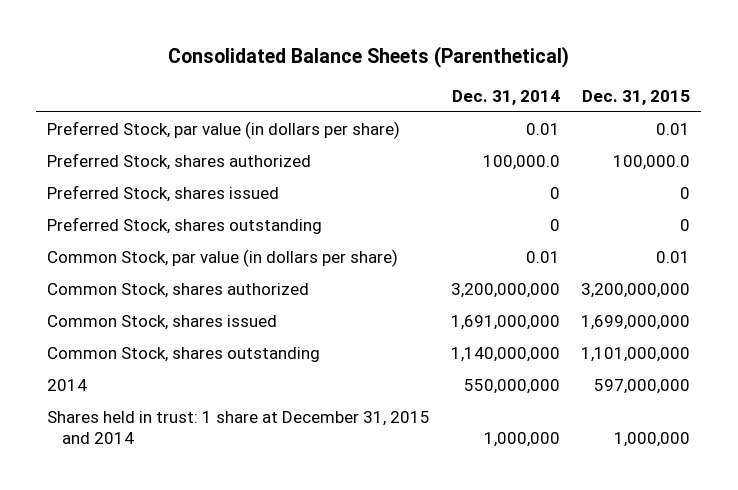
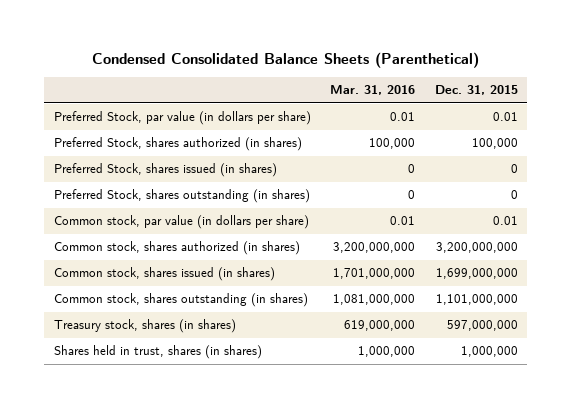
- Consolidated Balance Sheets (Parenthetical)
+ Condensed Consolidated Balance Sheets (Parenthetical)
- | Dec. 31, 2014 | Dec. 31, 2015
+ | Mar. 31, 2016 | Dec. 31, 2015
- Preferred Stock, shares authorized | 100,000.0 | 100,000.0
- Preferred Stock, shares issued | 0 | 0
- Preferred Stock, shares outstanding | 0 | 0
- Common Stock, par value (in dollars per share) | 0.01 | 0.01
- Common Stock, shares authorized | 3,200,000,000 | 3,200,000,000
- Common Stock, shares issued | 1,691,000,000 | 1,699,000,000
- Common Stock, shares outstanding | 1,140,000,000 | 1,101,000,000
- 2014 | 550,000,000 | 597,000,000
- Shares held in trust: 1 share at December 31, 2015 and 2014 | 1,000,000 | 1,000,000
+ Preferred Stock, shares authorized (in shares) | 100,000 | 100,000
+ Preferred Stock, shares issued (in shares) | 0 | 0
+ Preferred Stock, shares outstanding (in shares) | 0 | 0
+ Common stock, par value (in dollars per share) | 0.01 | 0.01
+ Common stock, shares authorized (in shares) | 3,200,000,000 | 3,200,000,000
+ Common stock, shares issued (in shares) | 1,701,000,000 | 1,699,000,000
+ Common stock, shares outstanding (in shares) | 1,081,000,000 | 1,101,000,000
+ Treasury stock, shares (in shares) | 619,000,000 | 597,000,000
+ Shares held in trust, shares (in shares) | 1,000,000 | 1,000,000

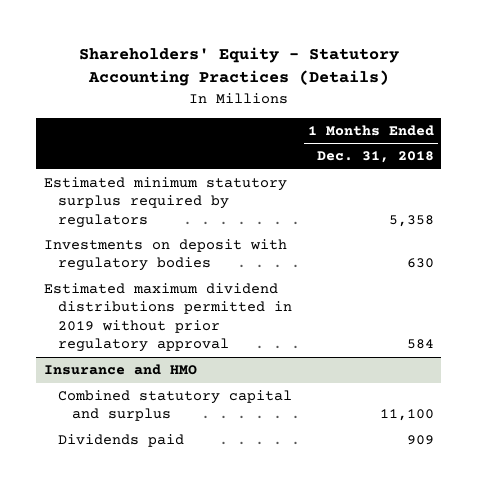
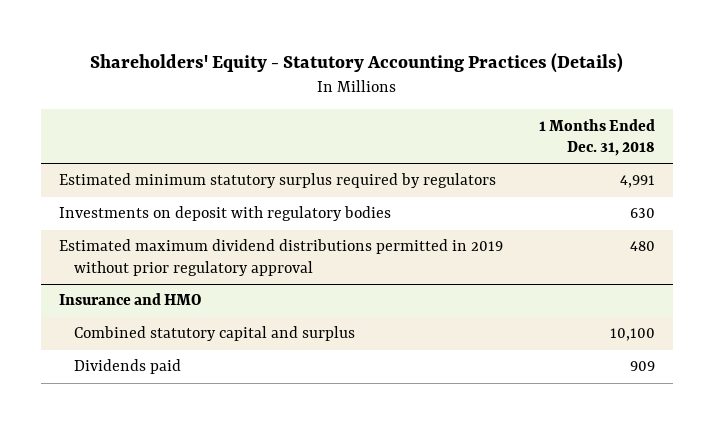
- Estimated minimum statutory surplus required by regulators | 5,358
+ Estimated minimum statutory surplus required by regulators | 4,991
- Estimated maximum dividend distributions permitted in 2019 without prior regulatory approval | 584
+ Estimated maximum dividend distributions permitted in 2019 without prior regulatory approval | 480
@ Insurance and HMO
- Combined statutory capital and surplus | 11,100
+ Combined statutory capital and surplus | 10,100

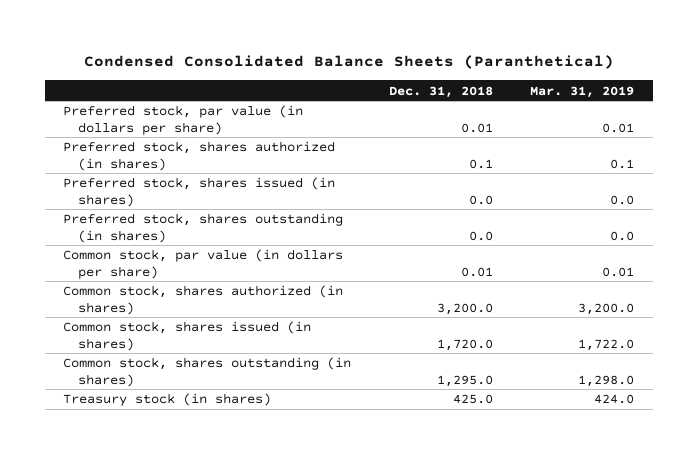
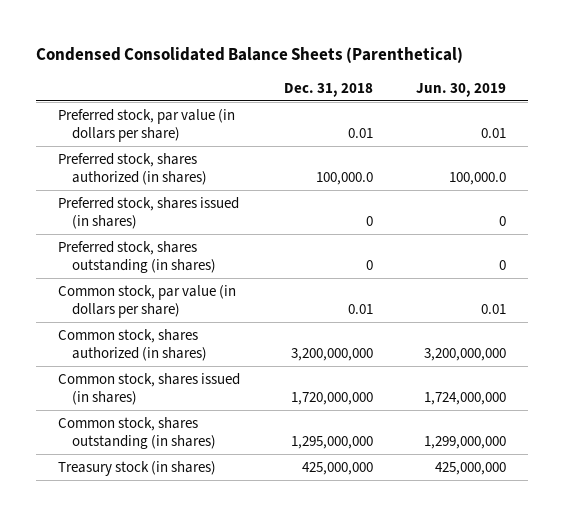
- Condensed Consolidated Balance Sheets (Paranthetical)
+ Condensed Consolidated Balance Sheets (Parenthetical)
- | Dec. 31, 2018 | Mar. 31, 2019
+ | Dec. 31, 2018 | Jun. 30, 2019
- Preferred stock, shares authorized (in shares) | 0.1 | 0.1
- Preferred stock, shares issued (in shares) | 0.0 | 0.0
- Preferred stock, shares outstanding (in shares) | 0.0 | 0.0
+ Preferred stock, shares authorized (in shares) | 100,000.0 | 100,000.0
+ Preferred stock, shares issued (in shares) | 0 | 0
+ Preferred stock, shares outstanding (in shares) | 0 | 0
- Common stock, shares authorized (in shares) | 3,200.0 | 3,200.0
- Common stock, shares issued (in shares) | 1,720.0 | 1,722.0
- Common stock, shares outstanding (in shares) | 1,295.0 | 1,298.0
- Treasury stock (in shares) | 425.0 | 424.0
+ Common stock, shares authorized (in shares) | 3,200,000,000 | 3,200,000,000
+ Common stock, shares issued (in shares) | 1,720,000,000 | 1,724,000,000
+ Common stock, shares outstanding (in shares) | 1,295,000,000 | 1,299,000,000
+ Treasury stock (in shares) | 425,000,000 | 425,000,000

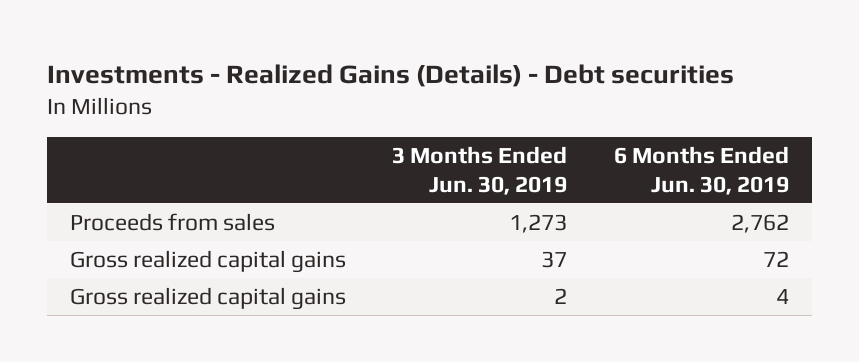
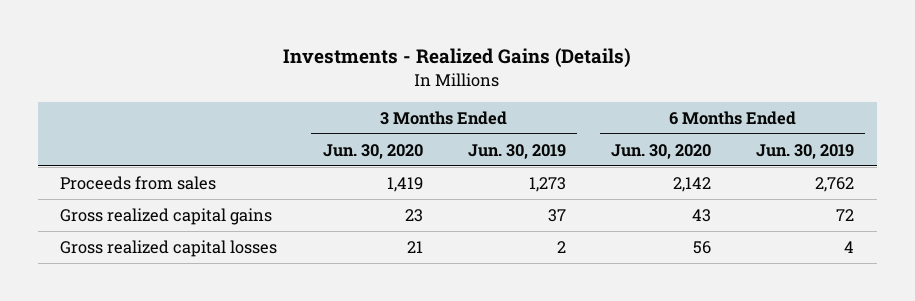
- Investments - Realized Gains (Details) - Debt securities
+ Investments - Realized Gains (Details)
- | 3 Months Ended Jun. 30, 2019 | 6 Months Ended Jun. 30, 2019
+ | 3 Months Ended Jun. 30, 2020 | 3 Months Ended Jun. 30, 2019 | 6 Months Ended Jun. 30, 2020 | 6 Months Ended Jun. 30, 2019
- Gross realized capital gains | 2 | 4
+ Gross realized capital losses | 21 | 2 | 56 | 4

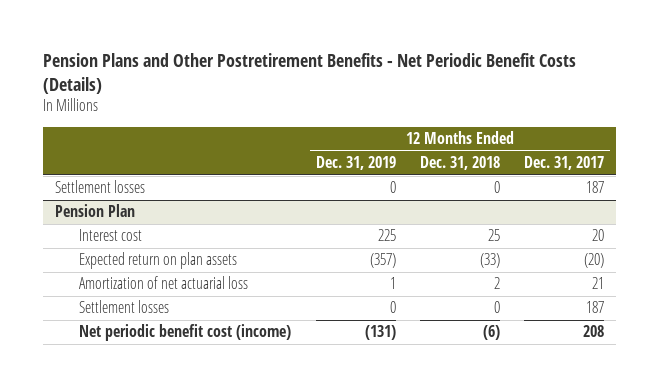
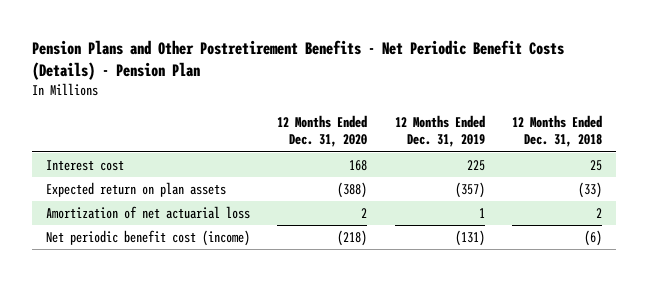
- Pension Plans and Other Postretirement Benefits - Net Periodic Benefit Costs (Details)
+ Pension Plans and Other Postretirement Benefits - Net Periodic Benefit Costs (Details) - Pension Plan
- | 12 Months Ended Dec. 31, 2019 | 12 Months Ended Dec. 31, 2018 | 12 Months Ended Dec. 31, 2017
+ | 12 Months Ended Dec. 31, 2020 | 12 Months Ended Dec. 31, 2019 | 12 Months Ended Dec. 31, 2018
- Settlement losses | 0 | 0 | 187
- Pension Plan
- Settlement losses | 0 | 0 | 187

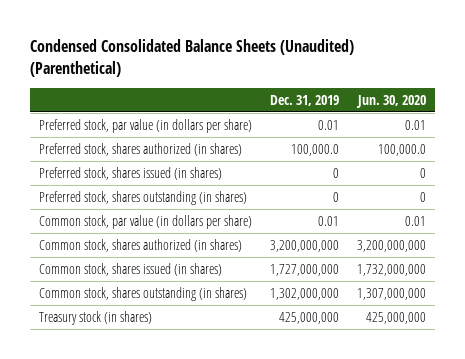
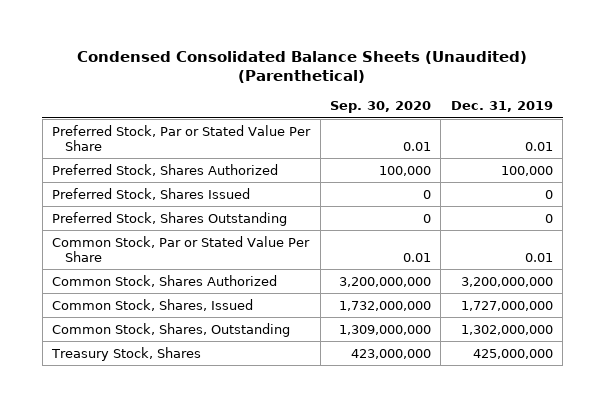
- | Dec. 31, 2019 | Jun. 30, 2020
+ | Sep. 30, 2020 | Dec. 31, 2019
- Preferred stock, par value (in dollars per share) | 0.01 | 0.01
- Preferred stock, shares authorized (in shares) | 100,000.0 | 100,000.0
- Preferred stock, shares issued (in shares) | 0 | 0
- Preferred stock, shares outstanding (in shares) | 0 | 0
- Common stock, par value (in dollars per share) | 0.01 | 0.01
- Common stock, shares authorized (in shares) | 3,200,000,000 | 3,200,000,000
- Common stock, shares issued (in shares) | 1,727,000,000 | 1,732,000,000
- Common stock, shares outstanding (in shares) | 1,302,000,000 | 1,307,000,000
- Treasury stock (in shares) | 425,000,000 | 425,000,000
+ Preferred Stock, Par or Stated Value Per Share | 0.01 | 0.01
+ Preferred Stock, Shares Authorized | 100,000 | 100,000
+ Preferred Stock, Shares Issued | 0 | 0
+ Preferred Stock, Shares Outstanding | 0 | 0
+ Common Stock, Par or Stated Value Per Share | 0.01 | 0.01
+ Common Stock, Shares Authorized | 3,200,000,000 | 3,200,000,000
+ Common Stock, Shares, Issued | 1,732,000,000 | 1,727,000,000
+ Common Stock, Shares, Outstanding | 1,309,000,000 | 1,302,000,000
+ Treasury Stock, Shares | 423,000,000 | 425,000,000

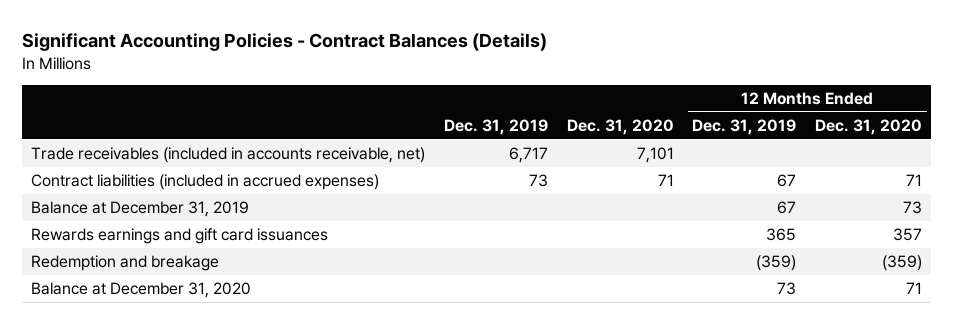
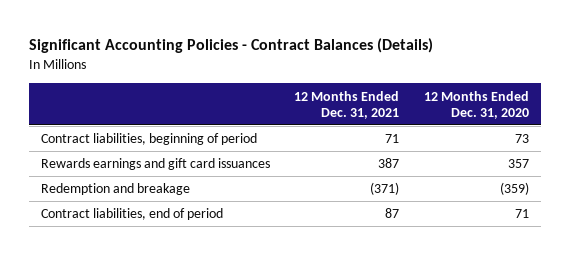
- | Dec. 31, 2019 | Dec. 31, 2020 | 12 Months Ended Dec. 31, 2019 | 12 Months Ended Dec. 31, 2020
+ | 12 Months Ended Dec. 31, 2021 | 12 Months Ended Dec. 31, 2020
- Trade receivables (included in accounts receivable, net) | 6,717 | 7,101 | |
- Contract liabilities (included in accrued expenses) | 73 | 71 | 67 | 71
- Balance at December 31, 2019 | | | 67 | 73
+ Contract liabilities, beginning of period | 71 | 73
- Balance at December 31, 2020 | | | 73 | 71
+ Contract liabilities, end of period | 87 | 71

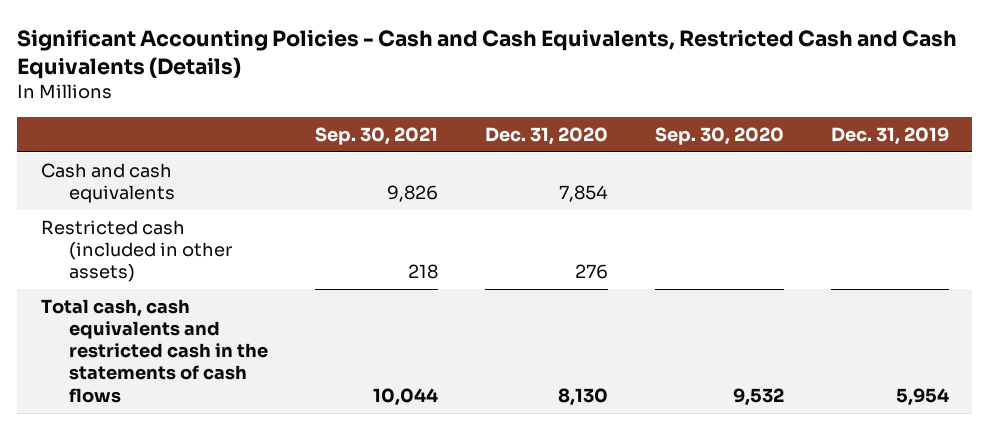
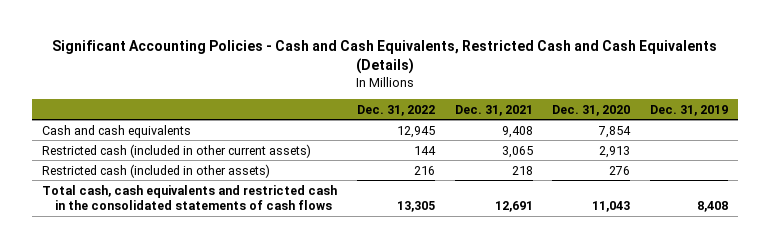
- | Sep. 30, 2021 | Dec. 31, 2020 | Sep. 30, 2020 | Dec. 31, 2019
+ | Dec. 31, 2022 | Dec. 31, 2021 | Dec. 31, 2020 | Dec. 31, 2019
+ Restricted cash (included in other current assets) | 144 | 3,065 | 2,913 |
- Total cash, cash equivalents and restricted cash in the statements of cash flows | 10,044 | 8,130 | 9,532 | 5,954
+ Total cash, cash equivalents and restricted cash in the consolidated statements of cash flows | 13,305 | 12,691 | 11,043 | 8,408

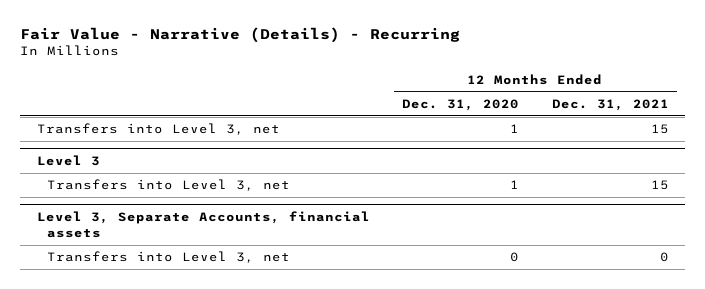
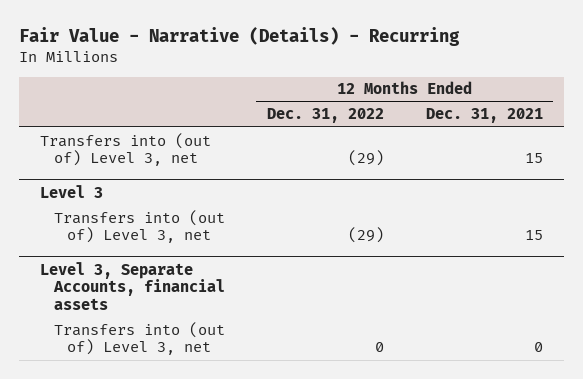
- | 12 Months Ended Dec. 31, 2020 | 12 Months Ended Dec. 31, 2021
+ | 12 Months Ended Dec. 31, 2022 | 12 Months Ended Dec. 31, 2021
- Transfers into Level 3, net | 1 | 15
+ Transfers into (out of) Level 3, net | (29) | 15
@ Level 3
- Transfers into Level 3, net | 1 | 15
+ Transfers into (out of) Level 3, net | (29) | 15
@ Level 3, Separate Accounts, financial assets
- Transfers into Level 3, net | 0 | 0
+ Transfers into (out of) Level 3, net | 0 | 0

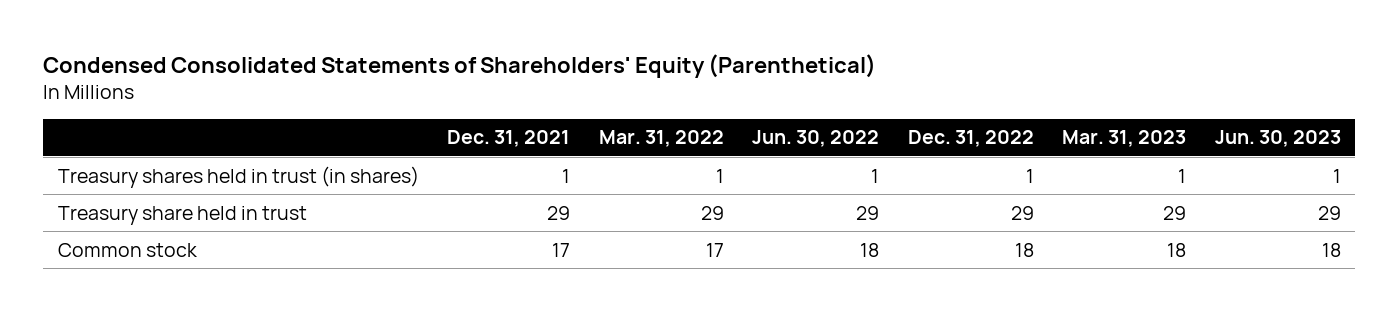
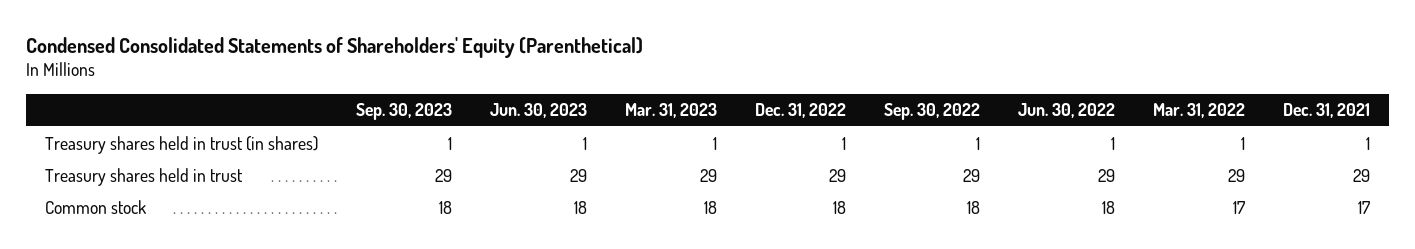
- | Dec. 31, 2021 | Mar. 31, 2022 | Jun. 30, 2022 | Dec. 31, 2022 | Mar. 31, 2023 | Jun. 30, 2023
+ | Sep. 30, 2023 | Jun. 30, 2023 | Mar. 31, 2023 | Dec. 31, 2022 | Sep. 30, 2022 | Jun. 30, 2022 | Mar. 31, 2022 | Dec. 31, 2021
- Treasury share held in trust | 29 | 29 | 29 | 29 | 29 | 29
+ Treasury shares held in trust | 29 | 29 | 29 | 29 | 29 | 29 | 29 | 29

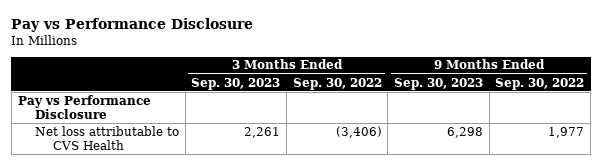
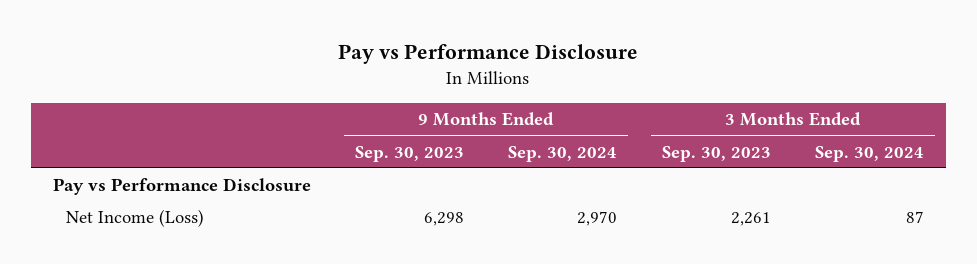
- | 3 Months Ended Sep. 30, 2023 | 3 Months Ended Sep. 30, 2022 | 9 Months Ended Sep. 30, 2023 | 9 Months Ended Sep. 30, 2022
+ | 9 Months Ended Sep. 30, 2023 | 9 Months Ended Sep. 30, 2024 | 3 Months Ended Sep. 30, 2023 | 3 Months Ended Sep. 30, 2024
- Net loss attributable to CVS Health | 2,261 | (3,406) | 6,298 | 1,977
+ Net Income (Loss) | 6,298 | 2,970 | 2,261 | 87

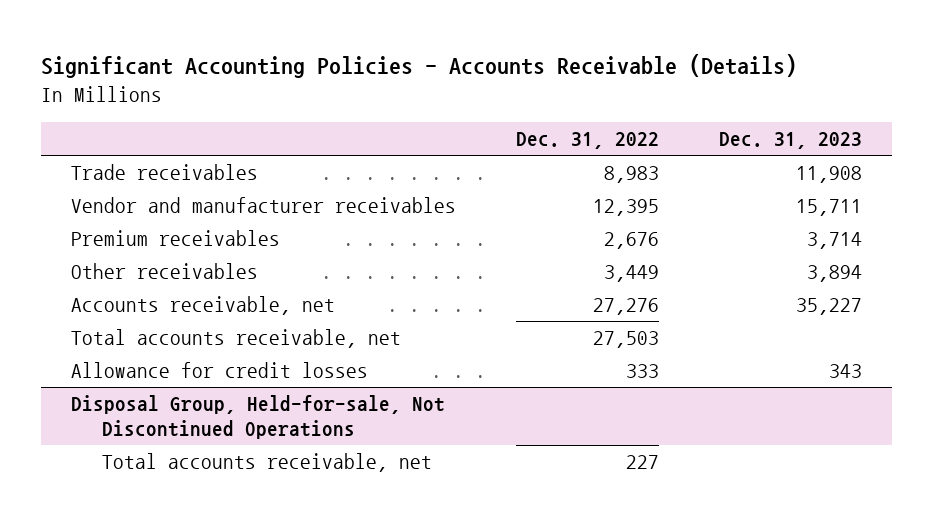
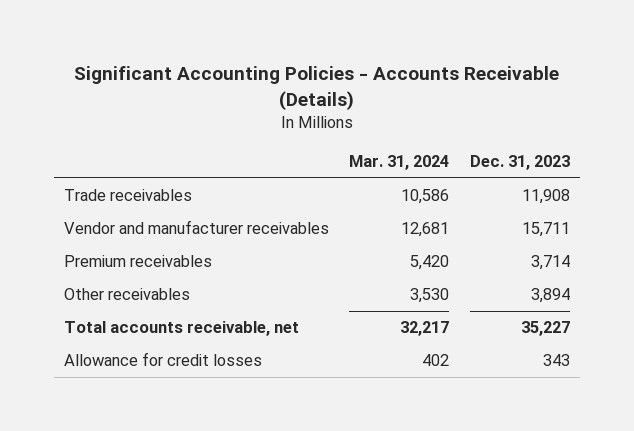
- | Dec. 31, 2022 | Dec. 31, 2023
+ | Mar. 31, 2024 | Dec. 31, 2023
- Accounts receivable, net | 27,276 | 35,227
- Total accounts receivable, net | 27,503 |
+ Total accounts receivable, net | 32,217 | 35,227
- Disposal Group, Held-for-sale, Not Discontinued Operations
- Total accounts receivable, net | 227 |

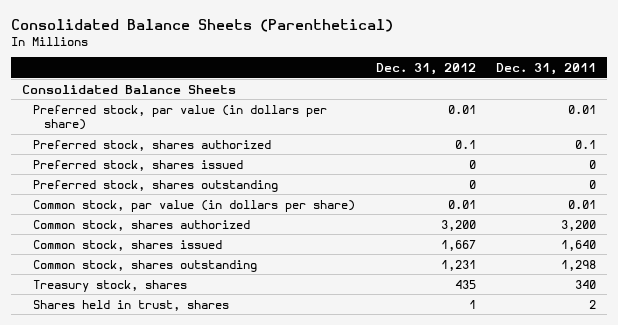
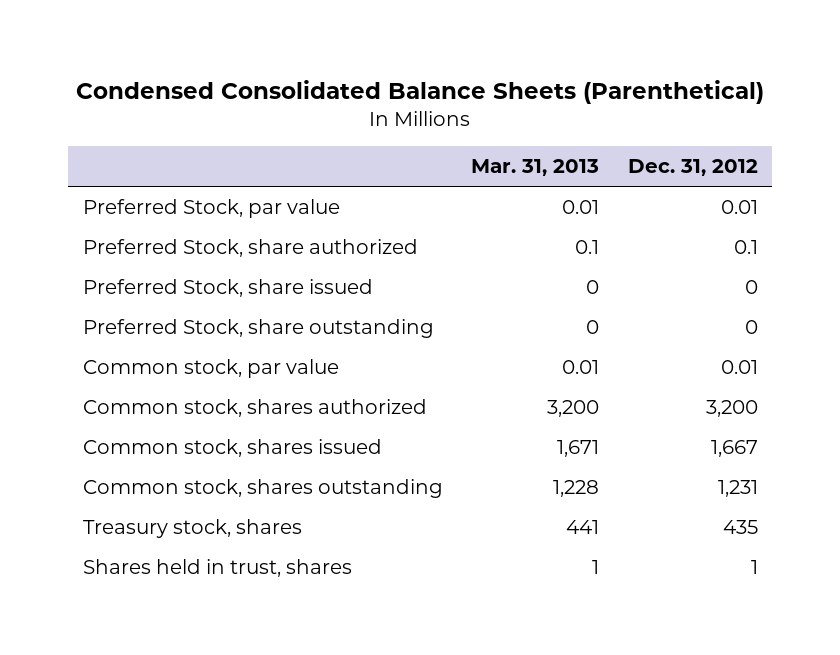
- Consolidated Balance Sheets (Parenthetical)
+ Condensed Consolidated Balance Sheets (Parenthetical)
- | Dec. 31, 2012 | Dec. 31, 2011
+ | Mar. 31, 2013 | Dec. 31, 2012
- Consolidated Balance Sheets
- Preferred stock, par value (in dollars per share) | 0.01 | 0.01
- Preferred stock, shares authorized | 0.1 | 0.1
- Preferred stock, shares issued | 0 | 0
- Preferred stock, shares outstanding | 0 | 0
- Common stock, par value (in dollars per share) | 0.01 | 0.01
+ Preferred Stock, par value | 0.01 | 0.01
+ Preferred Stock, share authorized | 0.1 | 0.1
+ Preferred Stock, share issued | 0 | 0
+ Preferred Stock, share outstanding | 0 | 0
+ Common stock, par value | 0.01 | 0.01

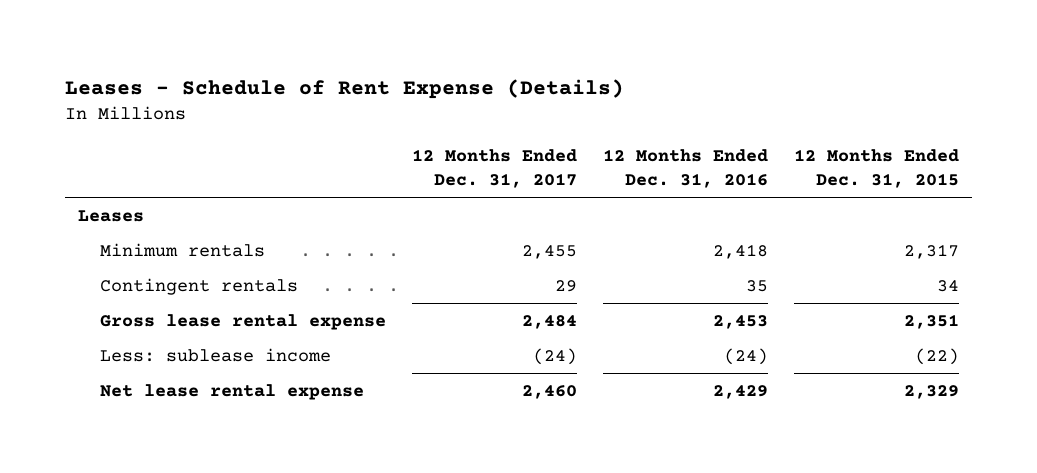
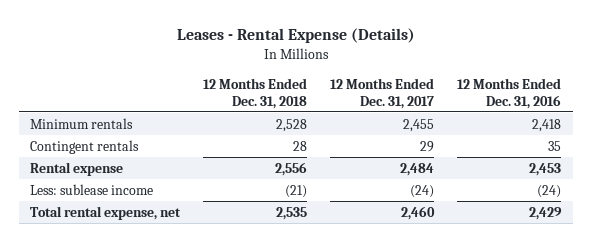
- Leases - Schedule of Rent Expense (Details)
+ Leases - Rental Expense (Details)
- | 12 Months Ended Dec. 31, 2017 | 12 Months Ended Dec. 31, 2016 | 12 Months Ended Dec. 31, 2015
+ | 12 Months Ended Dec. 31, 2018 | 12 Months Ended Dec. 31, 2017 | 12 Months Ended Dec. 31, 2016
- Leases
- Gross lease rental expense | 2,484 | 2,453 | 2,351
+ Rental expense | 2,556 | 2,484 | 2,453
- Net lease rental expense | 2,460 | 2,429 | 2,329
+ Total rental expense, net | 2,535 | 2,460 | 2,429

